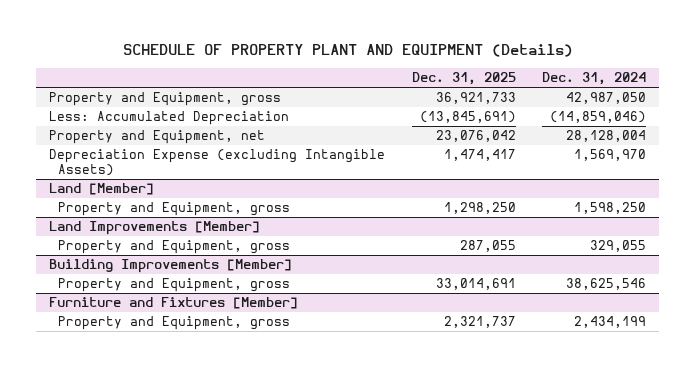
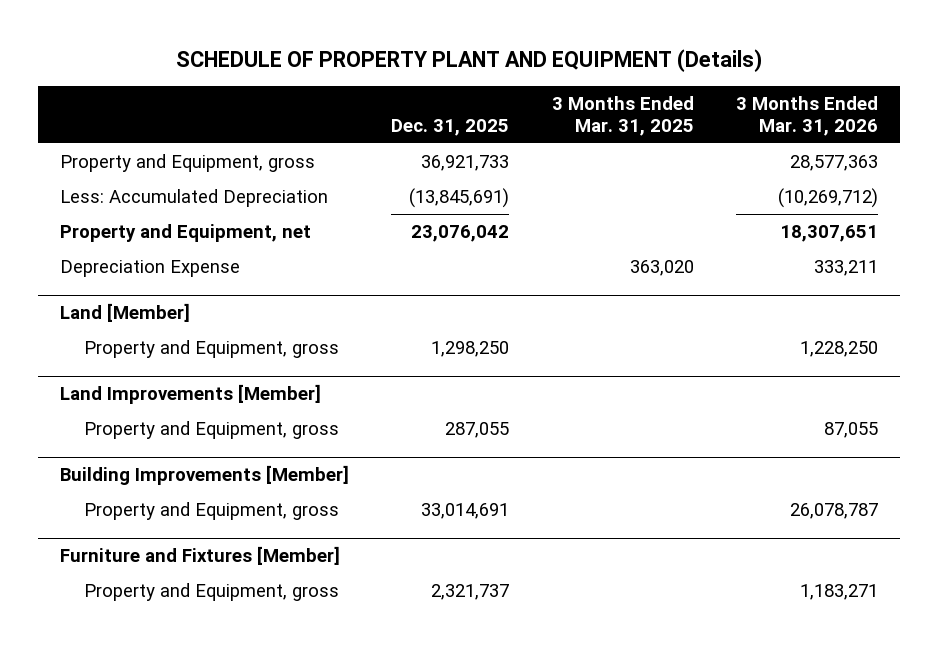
- | Dec. 31, 2025 | Dec. 31, 2024
+ | Dec. 31, 2025 | 3 Months Ended Mar. 31, 2025 | 3 Months Ended Mar. 31, 2026
- Depreciation Expense (excluding Intangible Assets) | 1,474,417 | 1,569,970
+ Depreciation Expense | | 363,020 | 333,211

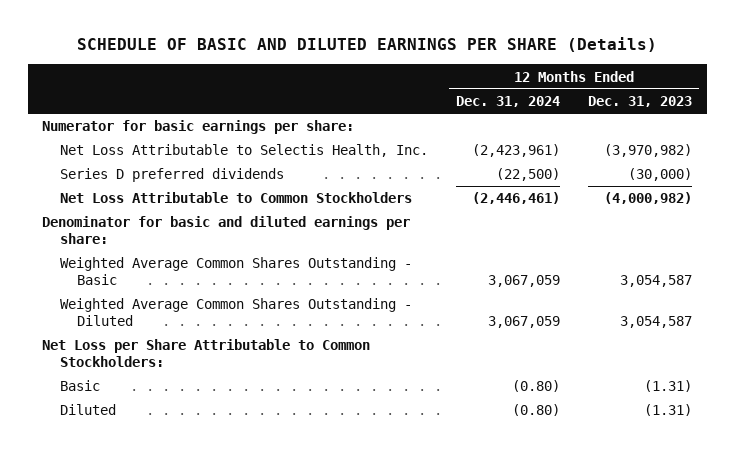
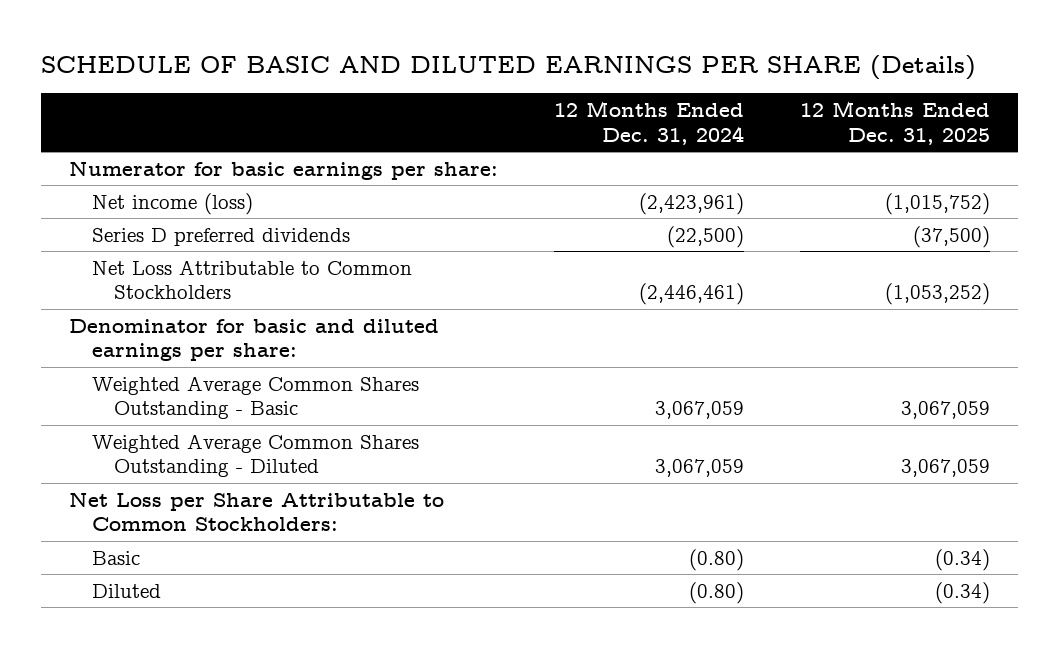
- | 12 Months Ended Dec. 31, 2024 | 12 Months Ended Dec. 31, 2023
+ | 12 Months Ended Dec. 31, 2024 | 12 Months Ended Dec. 31, 2025
- Net Loss Attributable to Selectis Health, Inc. | (2,423,961) | (3,970,982)
+ Net income (loss) | (2,423,961) | (1,015,752)

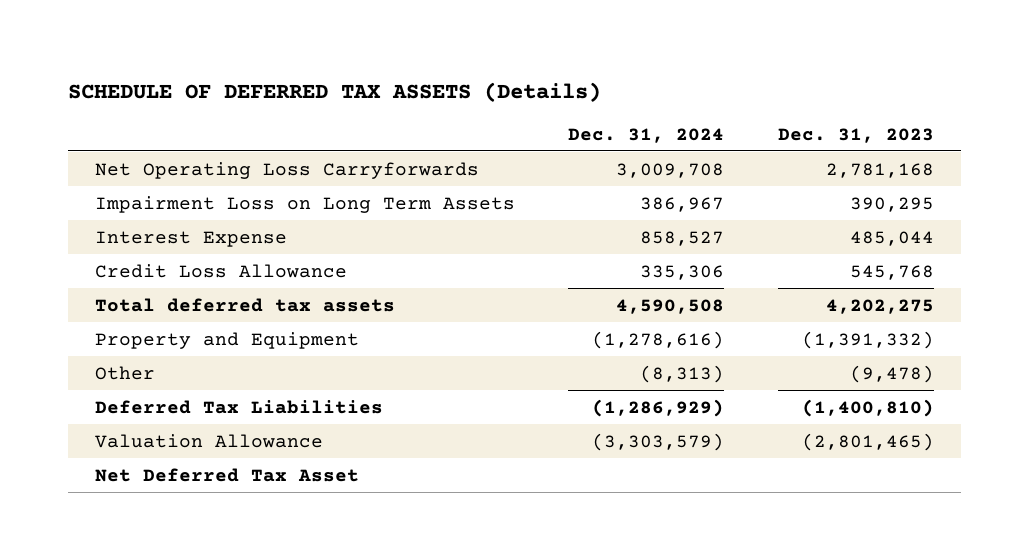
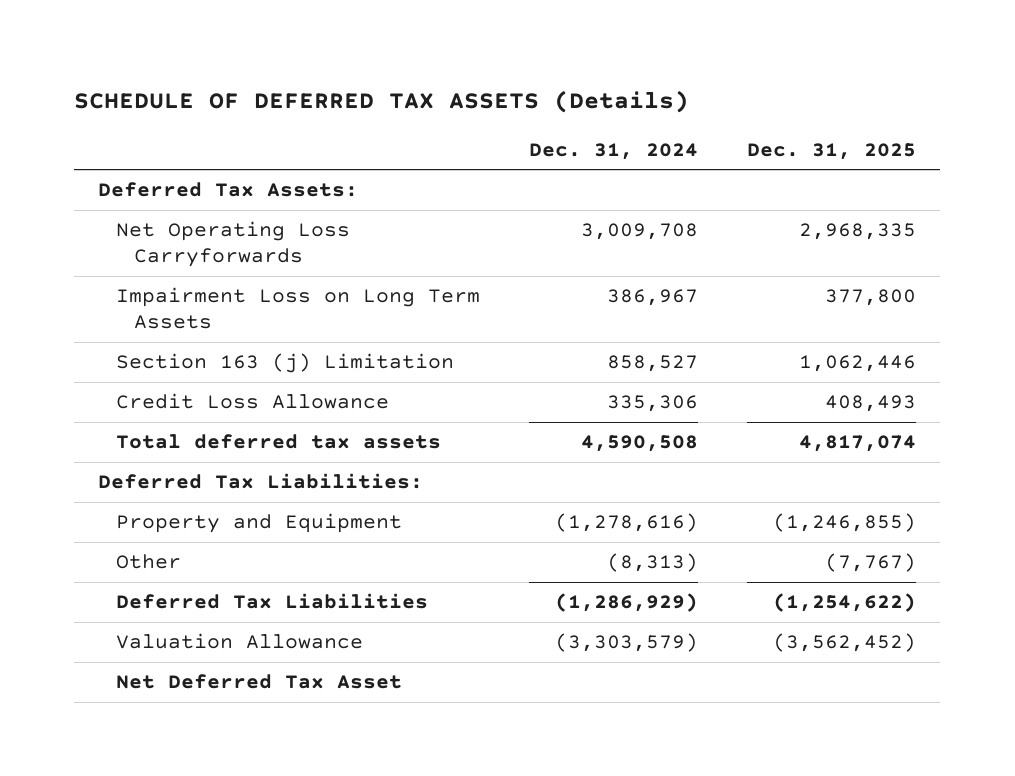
- | Dec. 31, 2024 | Dec. 31, 2023
+ | Dec. 31, 2024 | Dec. 31, 2025
+ Deferred Tax Assets:
- Interest Expense | 858,527 | 485,044
+ Section 163 (j) Limitation | 858,527 | 1,062,446
+ Deferred Tax Liabilities:

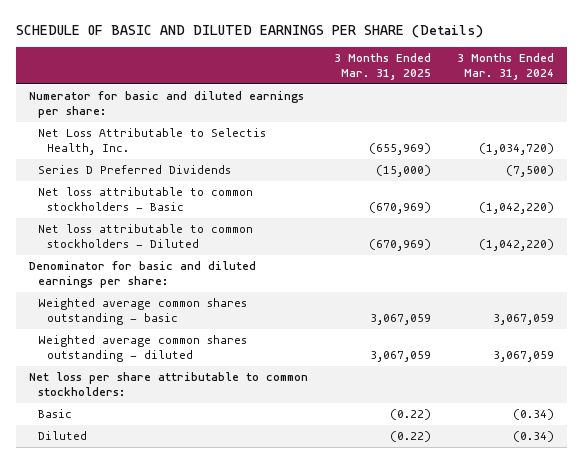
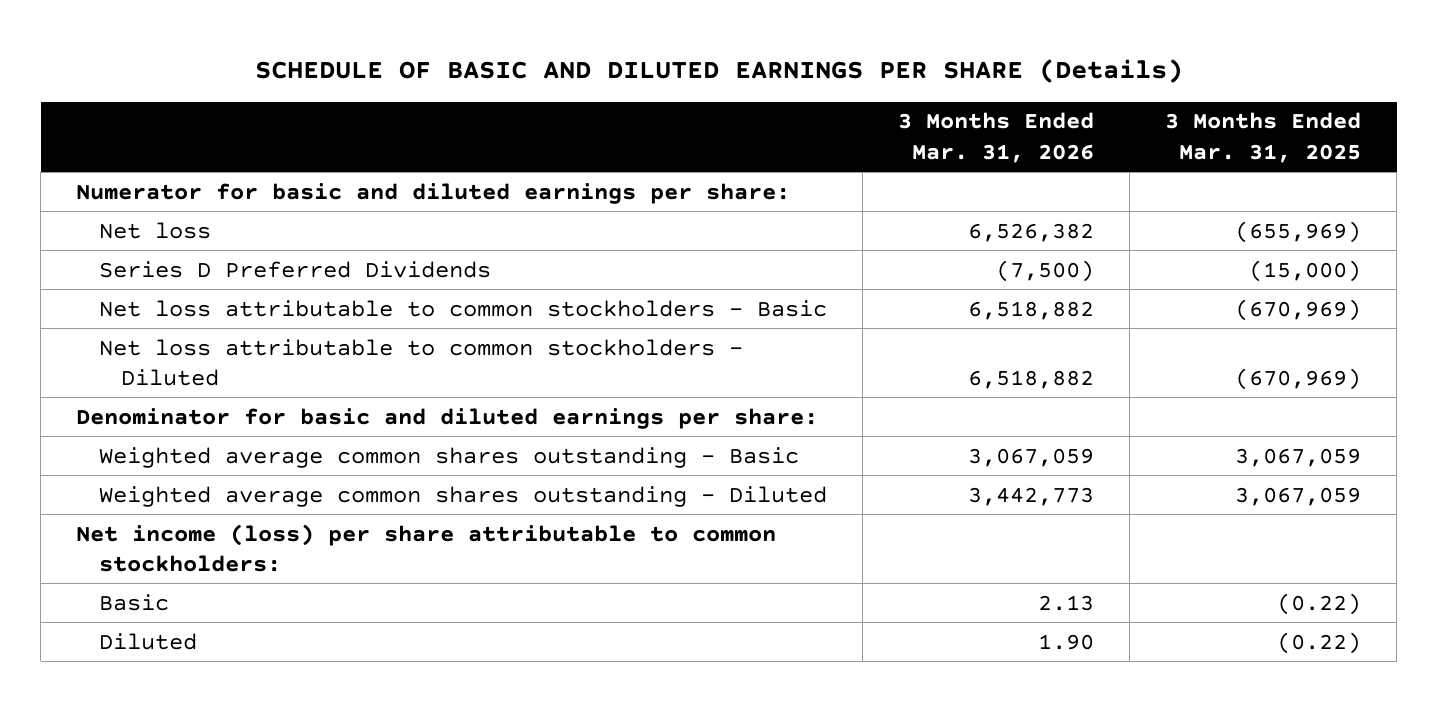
- | 3 Months Ended Mar. 31, 2025 | 3 Months Ended Mar. 31, 2024
+ | 3 Months Ended Mar. 31, 2026 | 3 Months Ended Mar. 31, 2025
- Net Loss Attributable to Selectis Health, Inc. | (655,969) | (1,034,720)
+ Net loss | 6,526,382 | (655,969)
- Weighted average common shares outstanding - basic | 3,067,059 | 3,067,059
- Weighted average common shares outstanding - diluted | 3,067,059 | 3,067,059
- Net loss per share attributable to common stockholders:
+ Weighted average common shares outstanding - Basic | 3,067,059 | 3,067,059
+ Weighted average common shares outstanding - Diluted | 3,442,773 | 3,067,059
+ Net income (loss) per share attributable to common stockholders:

